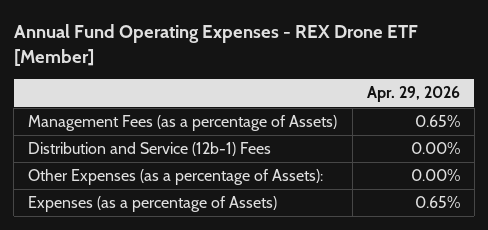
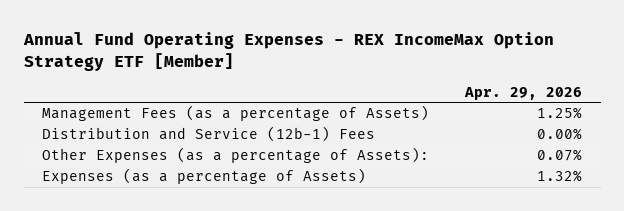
- Annual Fund Operating Expenses - REX Drone ETF [Member]
+ Annual Fund Operating Expenses - REX IncomeMax Option Strategy ETF [Member]
- Management Fees (as a percentage of Assets) | 0.65%
+ Management Fees (as a percentage of Assets) | 1.25%
- Other Expenses (as a percentage of Assets): | 0.00%
- Expenses (as a percentage of Assets) | 0.65%
+ Other Expenses (as a percentage of Assets): | 0.07%
+ Expenses (as a percentage of Assets) | 1.32%

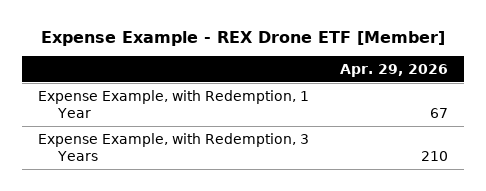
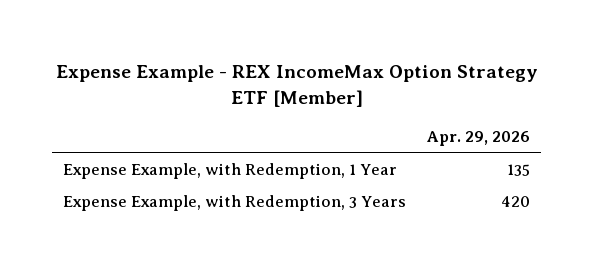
- Expense Example - REX Drone ETF [Member]
+ Expense Example - REX IncomeMax Option Strategy ETF [Member]
- Expense Example, with Redemption, 1 Year | 67
- Expense Example, with Redemption, 3 Years | 210
+ Expense Example, with Redemption, 1 Year | 135
+ Expense Example, with Redemption, 3 Years | 420

